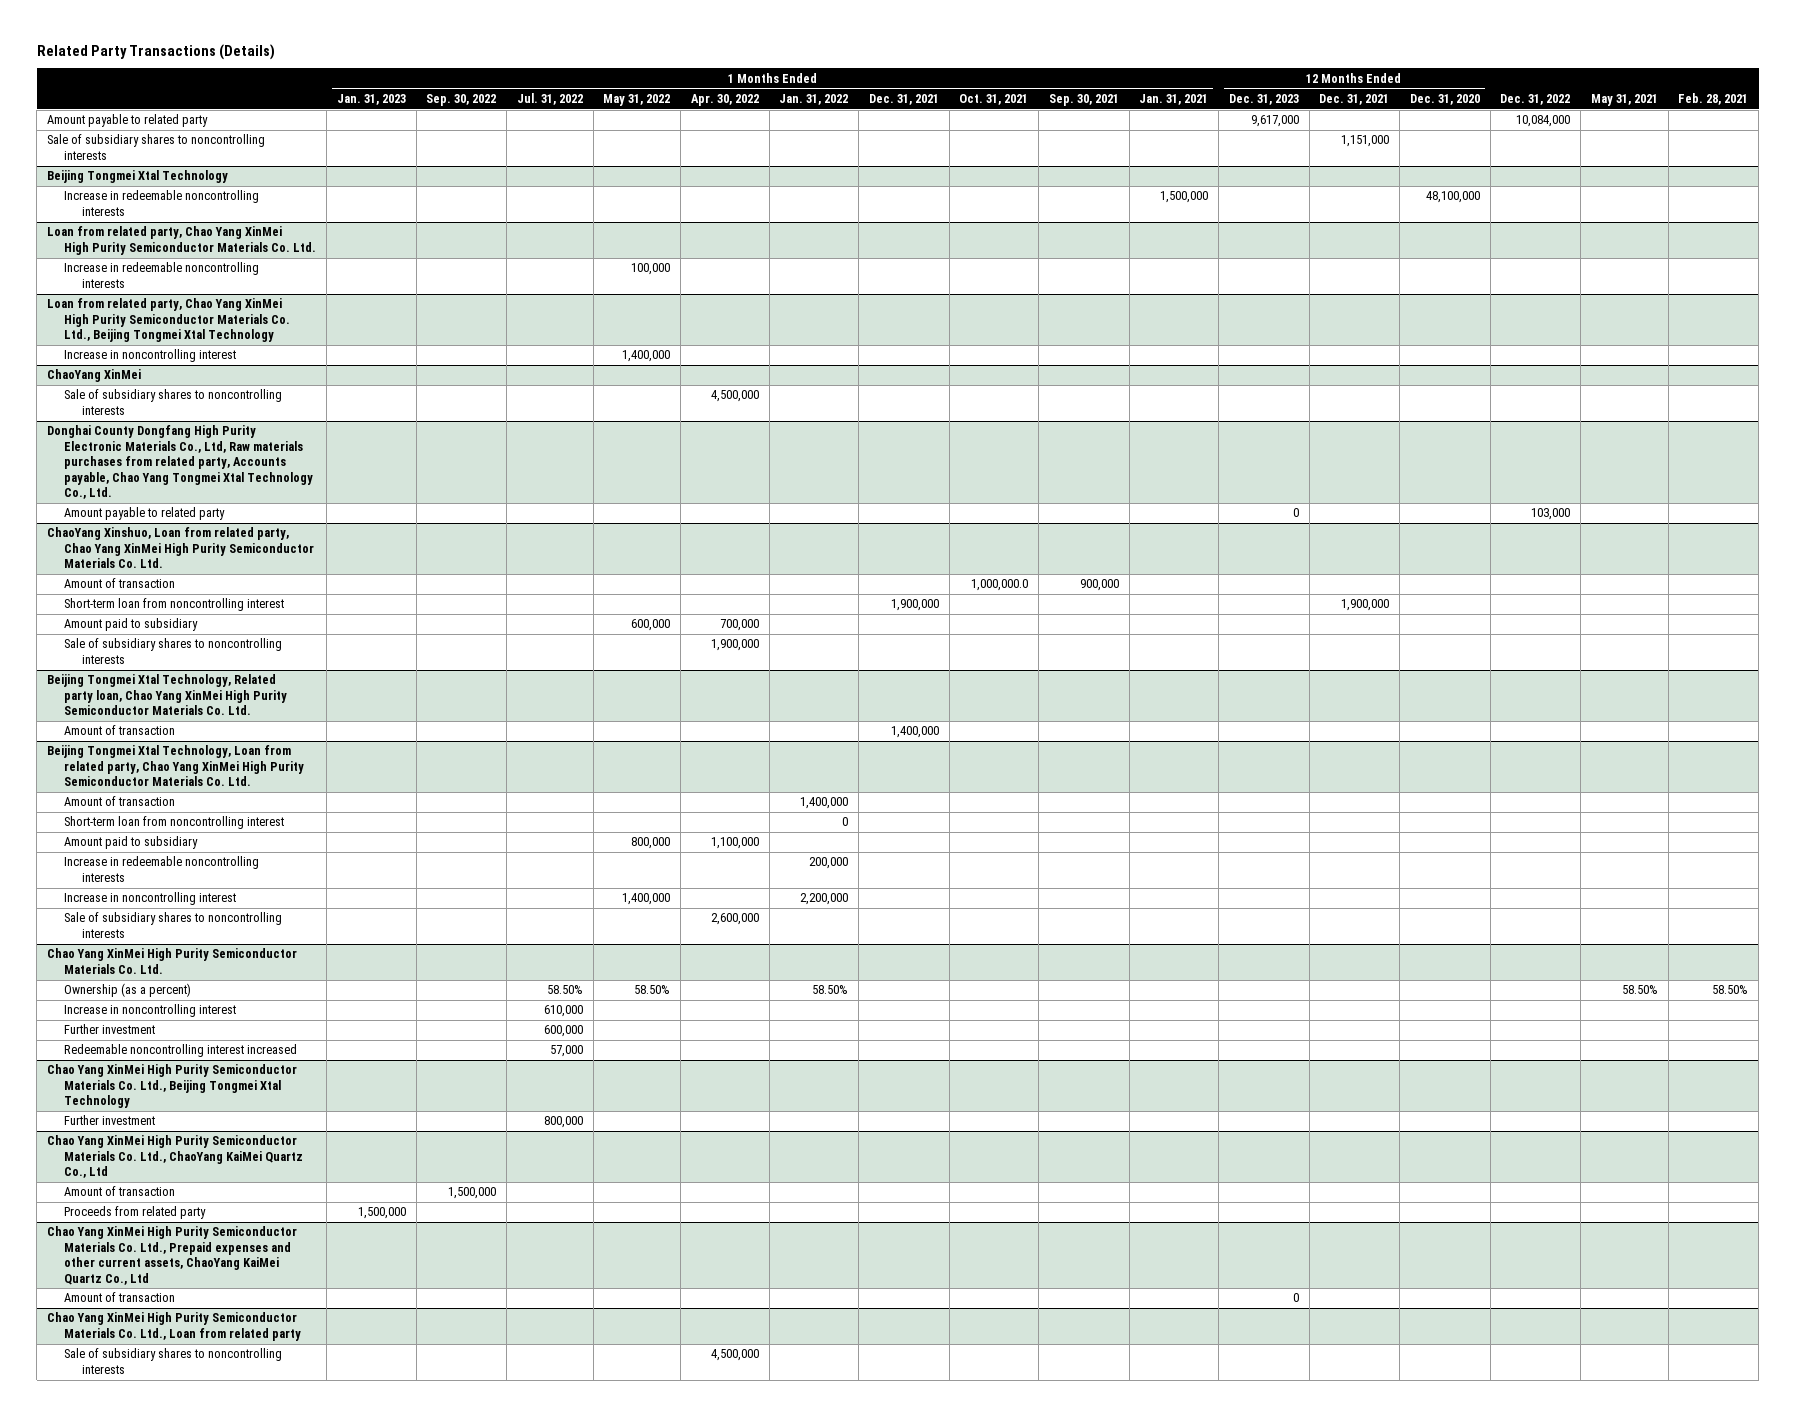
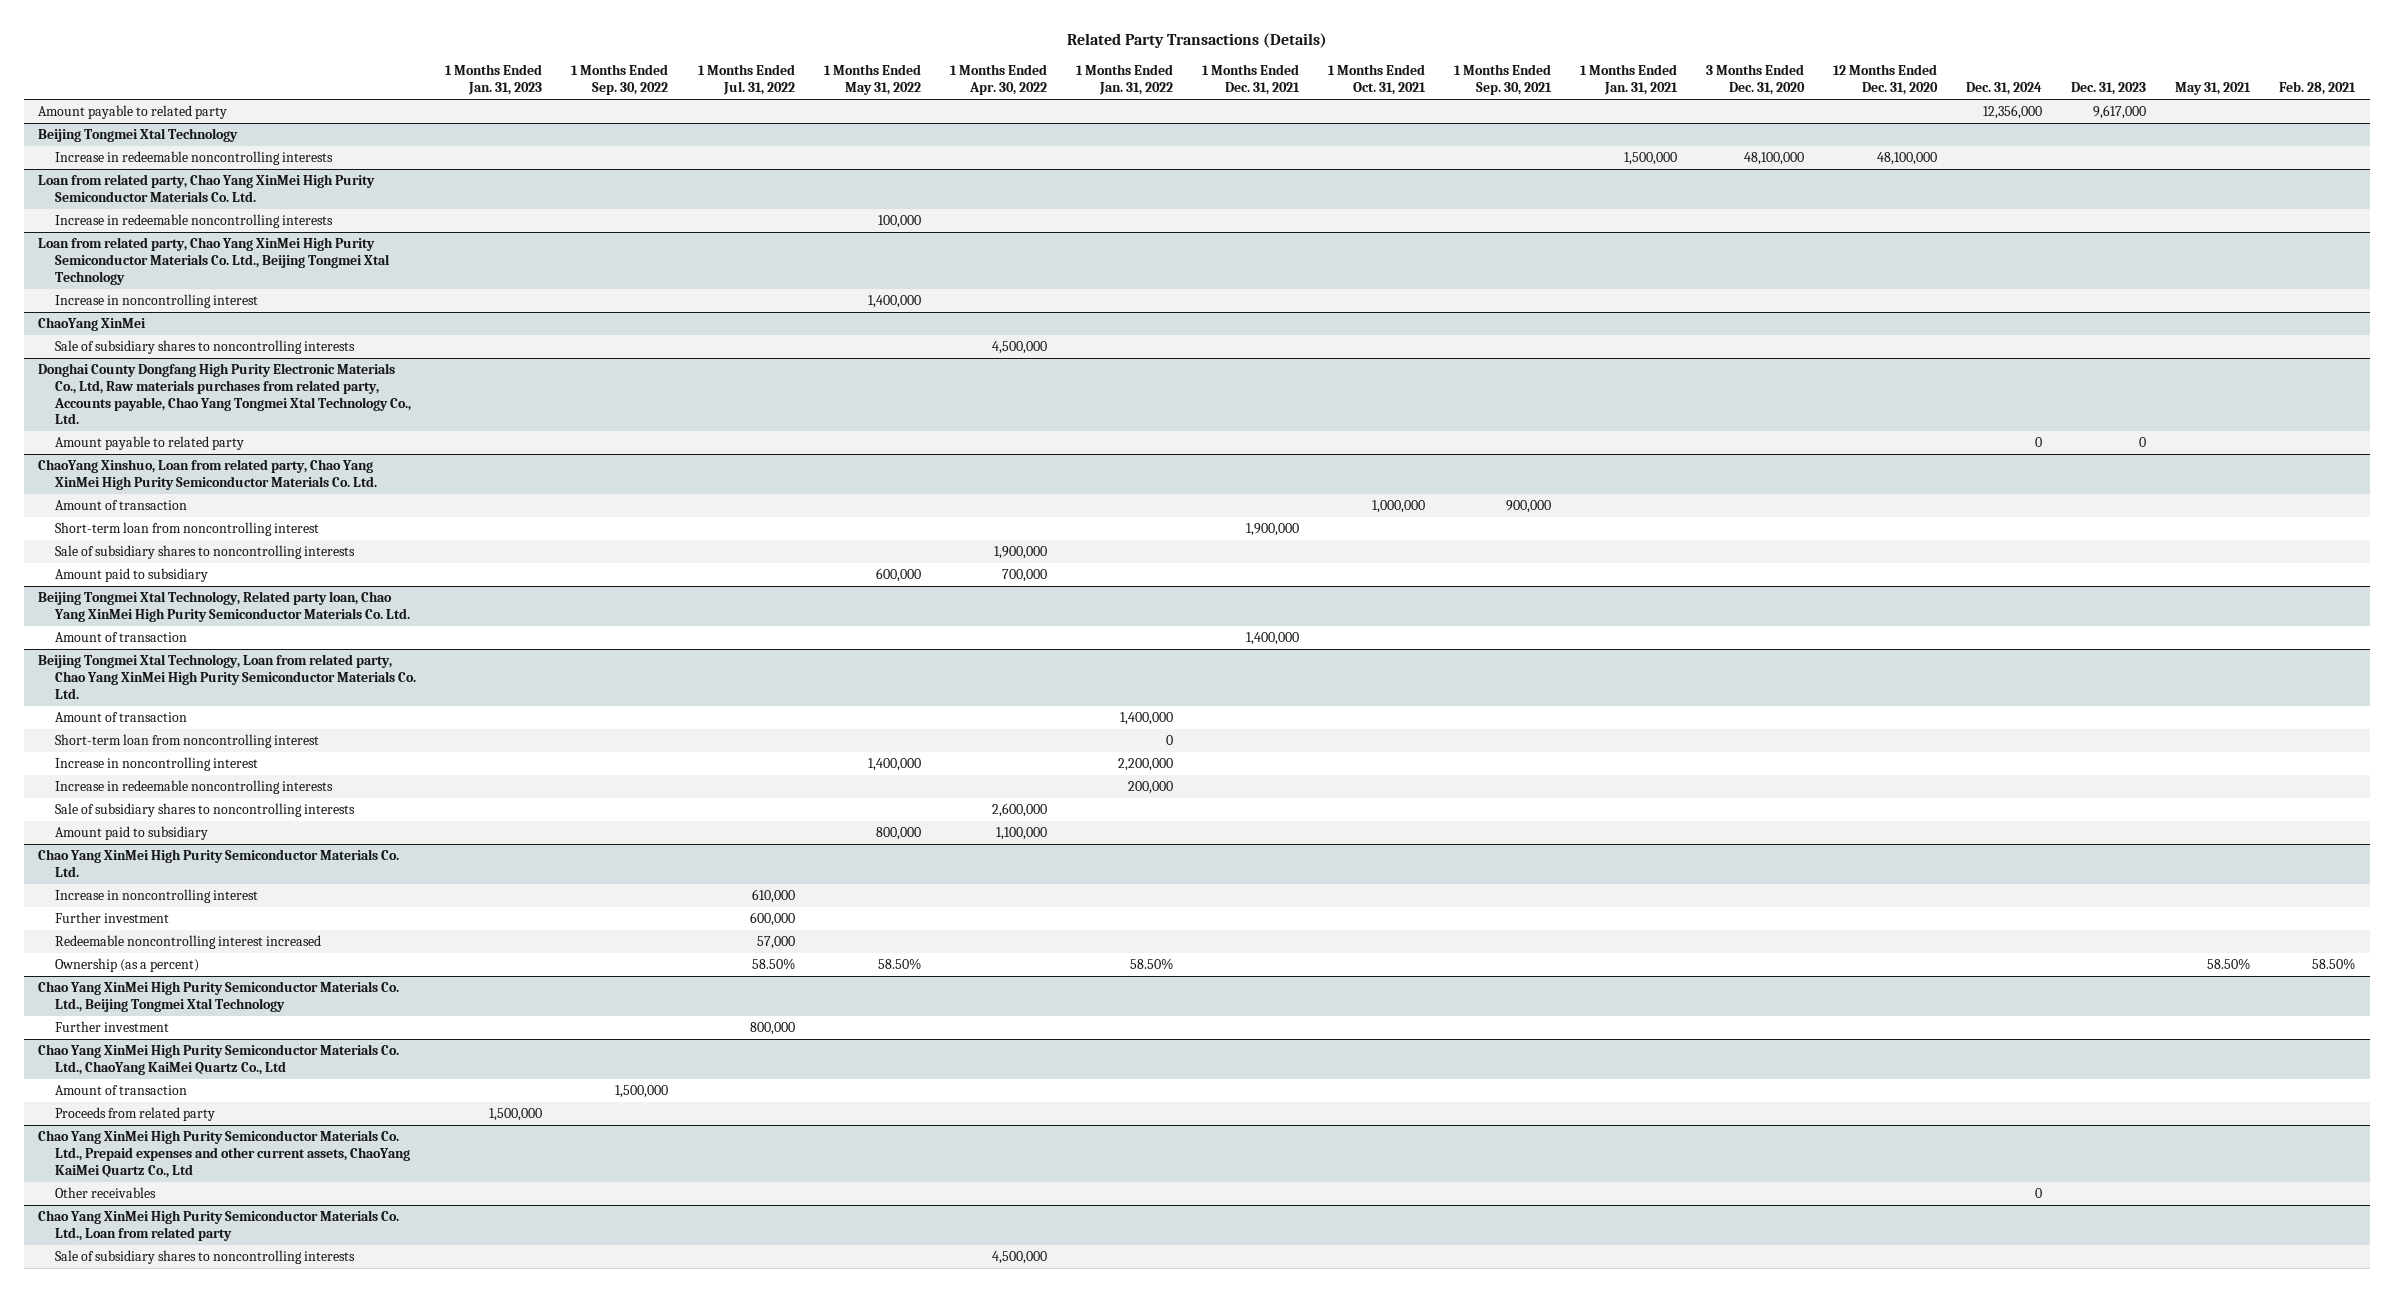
- | 1 Months Ended Jan. 31, 2023 | 1 Months Ended Sep. 30, 2022 | 1 Months Ended Jul. 31, 2022 | 1 Months Ended May 31, 2022 | 1 Months Ended Apr. 30, 2022 | 1 Months Ended Jan. 31, 2022 | 1 Months Ended Dec. 31, 2021 | 1 Months Ended Oct. 31, 2021 | 1 Months Ended Sep. 30, 2021 | 1 Months Ended Jan. 31, 2021 | 12 Months Ended Dec. 31, 2023 | 12 Months Ended Dec. 31, 2021 | 12 Months Ended Dec. 31, 2020 | Dec. 31, 2022 | May 31, 2021 | Feb. 28, 2021
+ | 1 Months Ended Jan. 31, 2023 | 1 Months Ended Sep. 30, 2022 | 1 Months Ended Jul. 31, 2022 | 1 Months Ended May 31, 2022 | 1 Months Ended Apr. 30, 2022 | 1 Months Ended Jan. 31, 2022 | 1 Months Ended Dec. 31, 2021 | 1 Months Ended Oct. 31, 2021 | 1 Months Ended Sep. 30, 2021 | 1 Months Ended Jan. 31, 2021 | 3 Months Ended Dec. 31, 2020 | 12 Months Ended Dec. 31, 2020 | Dec. 31, 2024 | Dec. 31, 2023 | May 31, 2021 | Feb. 28, 2021
- Sale of subsidiary shares to noncontrolling interests | | | | | | | | | | | | 1,151,000 | | | |
@ ChaoYang Xinshuo, Loan from related party, Chao Yang XinMei High Purity Semiconductor Materials Co. Ltd.
- Amount of transaction | | | | | | | | 1,000,000.0 | 900,000 | | | | | | |
+ Amount of transaction | | | | | | | | 1,000,000 | 900,000 | | | | | | |
moved down: Amount paid to subsidiary | | | | 600,000 | 700,000 | | | | | | | | | | |
@ Beijing Tongmei Xtal Technology, Loan from related party, Chao Yang XinMei High Purity Semiconductor Materials Co. Ltd.
moved down: Increase in redeemable noncontrolling interests | | | | | | 200,000 | | | | | | | | | |
moved down: Amount paid to subsidiary | | | | 800,000 | 1,100,000 | | | | | | | | | | |
@ Chao Yang XinMei High Purity Semiconductor Materials Co. Ltd.
moved down: Ownership (as a percent) | | | 58.50% | 58.50% | | 58.50% | | | | | | | | | 58.50% | 58.50%
@ Chao Yang XinMei High Purity Semiconductor Materials Co. Ltd., Prepaid expenses and other current assets, ChaoYang KaiMei Quartz Co., Ltd
- Amount of transaction | | | | | | | | | | | 0 | | | | |
+ Other receivables | | | | | | | | | | | | | 0 | | |

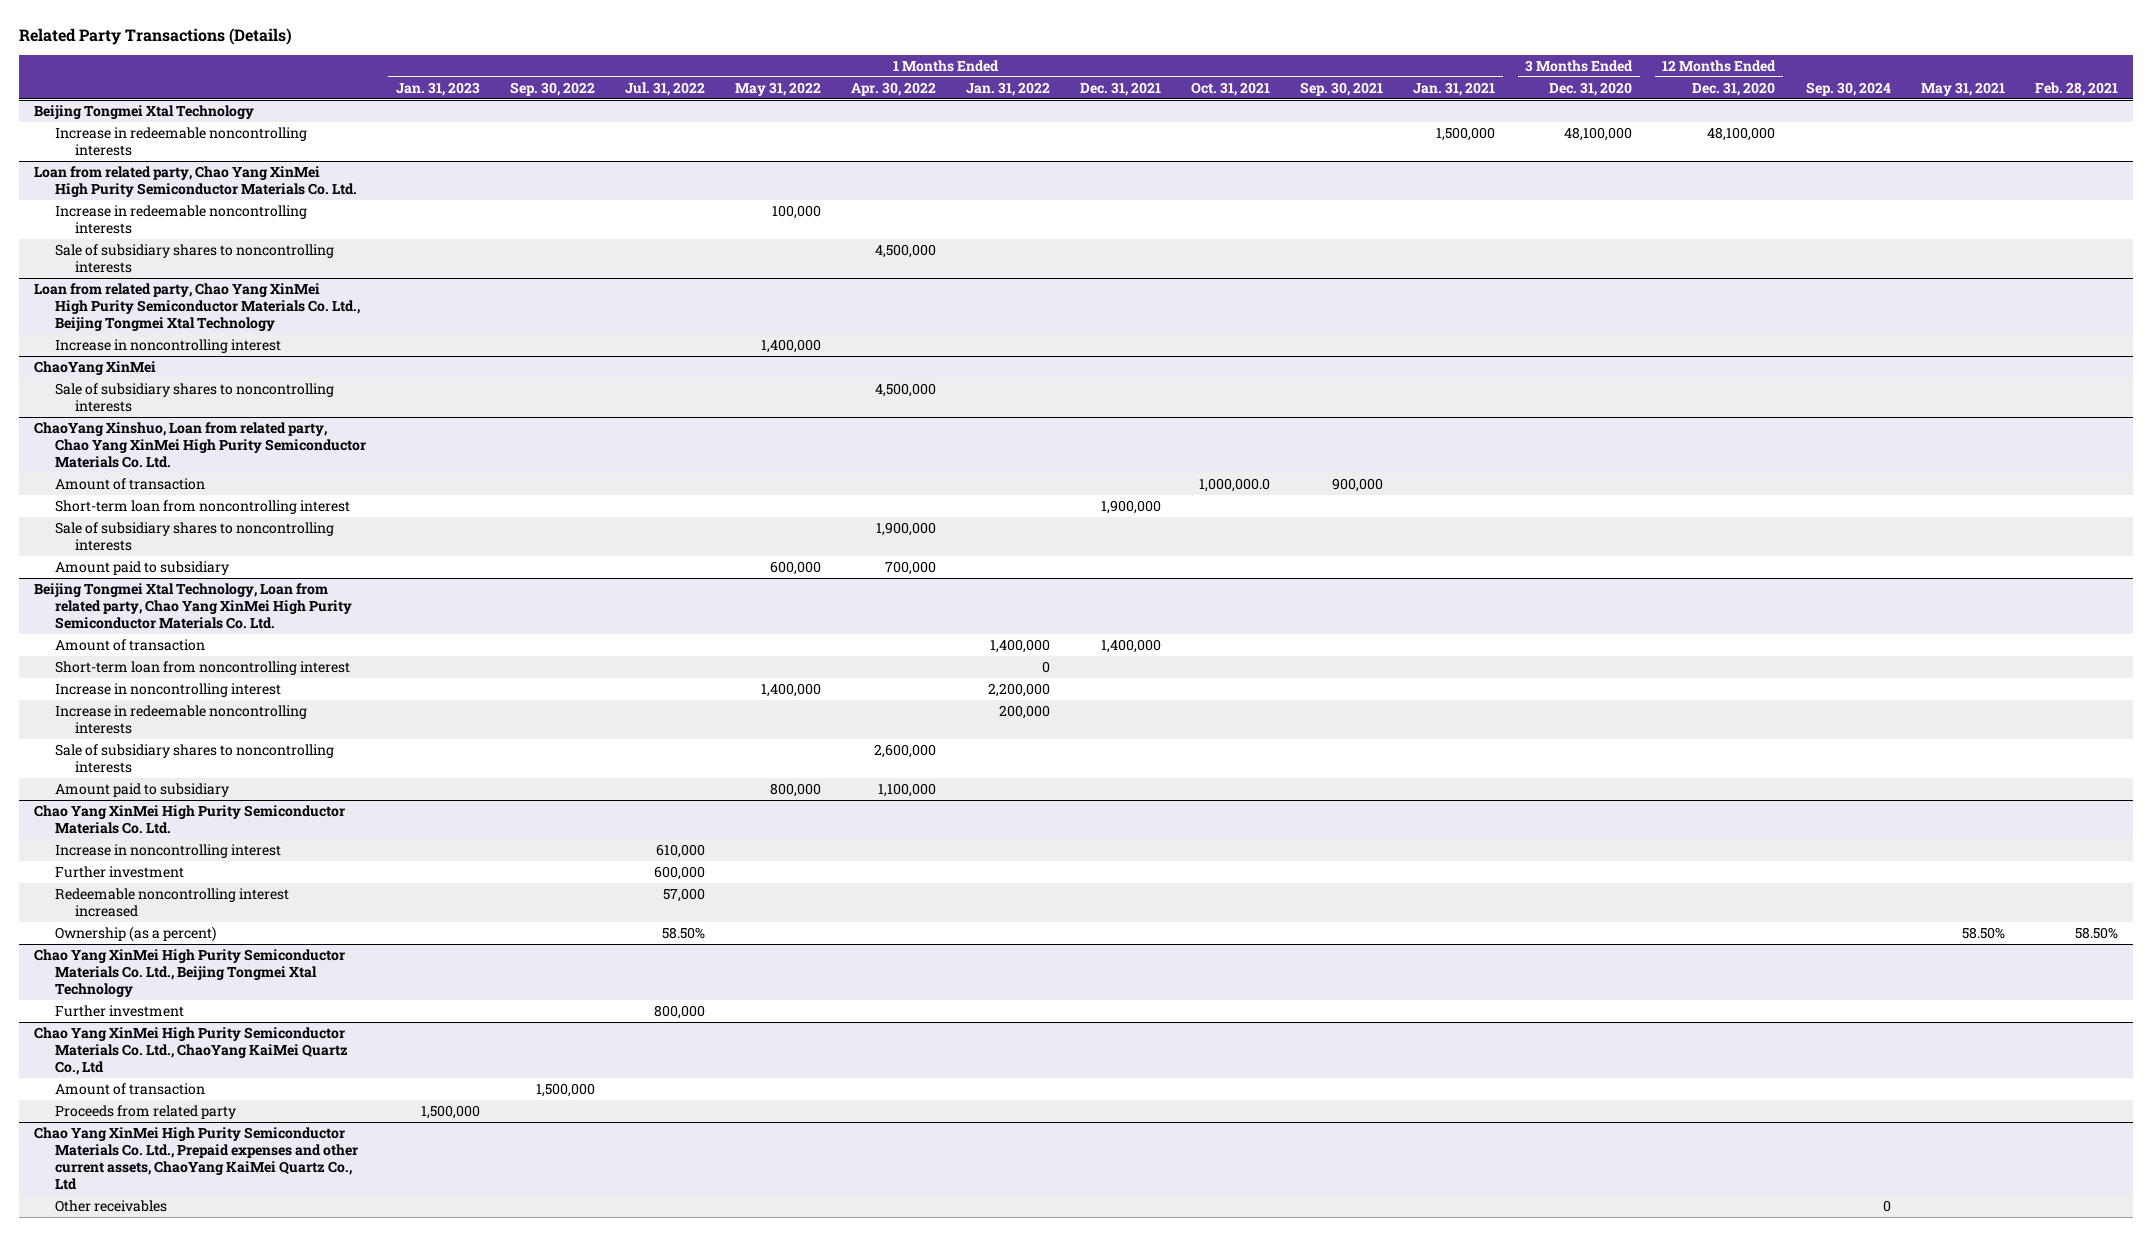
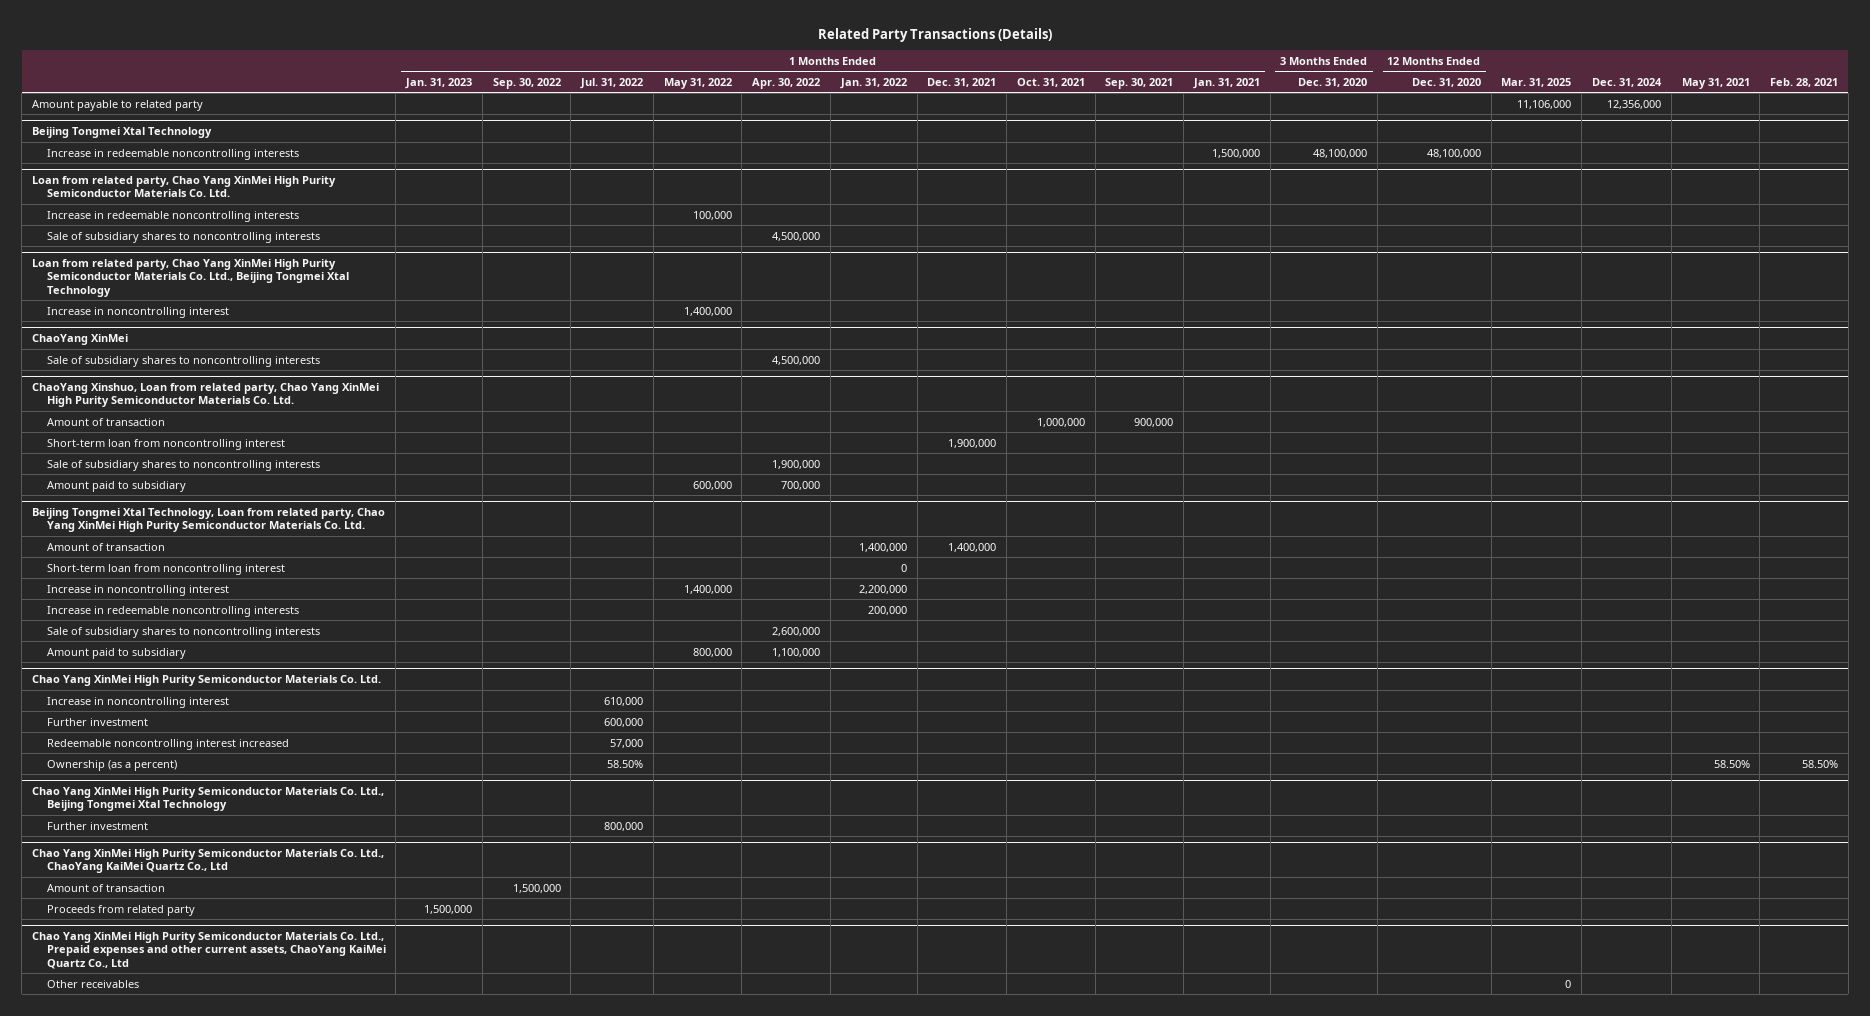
- | 1 Months Ended Jan. 31, 2023 | 1 Months Ended Sep. 30, 2022 | 1 Months Ended Jul. 31, 2022 | 1 Months Ended May 31, 2022 | 1 Months Ended Apr. 30, 2022 | 1 Months Ended Jan. 31, 2022 | 1 Months Ended Dec. 31, 2021 | 1 Months Ended Oct. 31, 2021 | 1 Months Ended Sep. 30, 2021 | 1 Months Ended Jan. 31, 2021 | 3 Months Ended Dec. 31, 2020 | 12 Months Ended Dec. 31, 2020 | Sep. 30, 2024 | May 31, 2021 | Feb. 28, 2021
+ | 1 Months Ended Jan. 31, 2023 | 1 Months Ended Sep. 30, 2022 | 1 Months Ended Jul. 31, 2022 | 1 Months Ended May 31, 2022 | 1 Months Ended Apr. 30, 2022 | 1 Months Ended Jan. 31, 2022 | 1 Months Ended Dec. 31, 2021 | 1 Months Ended Oct. 31, 2021 | 1 Months Ended Sep. 30, 2021 | 1 Months Ended Jan. 31, 2021 | 3 Months Ended Dec. 31, 2020 | 12 Months Ended Dec. 31, 2020 | Mar. 31, 2025 | Dec. 31, 2024 | May 31, 2021 | Feb. 28, 2021
+ Amount payable to related party | | | | | | | | | | | | | 11,106,000 | 12,356,000 | |
@ ChaoYang Xinshuo, Loan from related party, Chao Yang XinMei High Purity Semiconductor Materials Co. Ltd.
- Amount of transaction | | | | | | | | 1,000,000.0 | 900,000 | | | | | |
+ Amount of transaction | | | | | | | | 1,000,000 | 900,000 | | | | | | |

